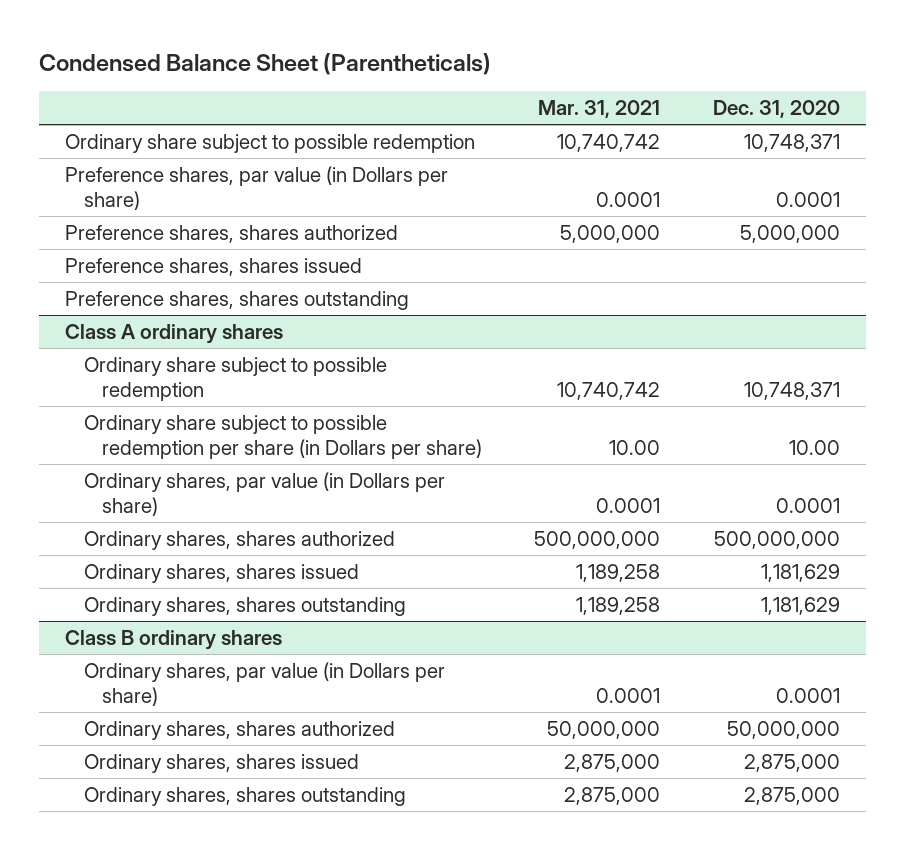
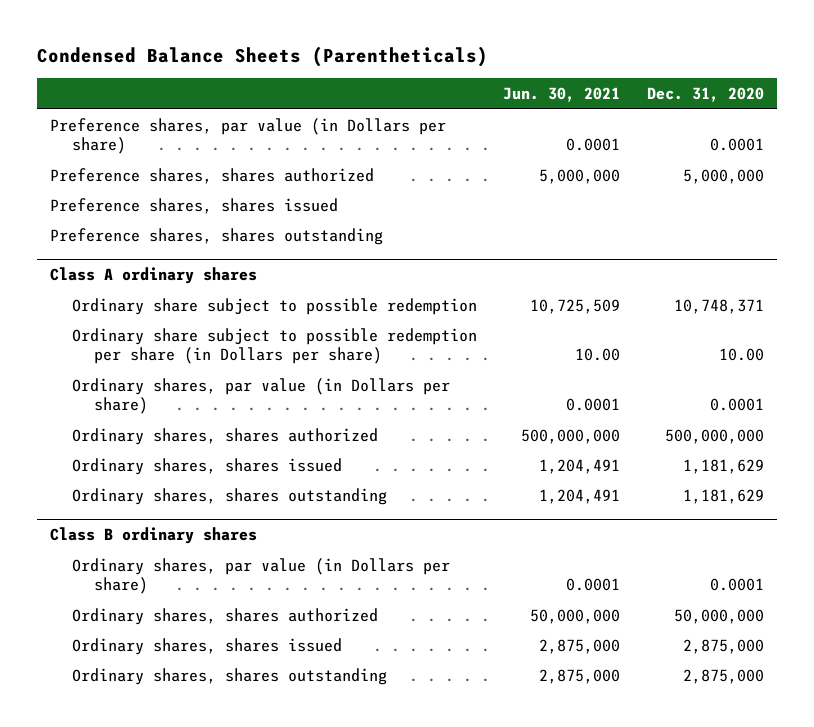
- Condensed Balance Sheet (Parentheticals)
+ Condensed Balance Sheets (Parentheticals)
- | Mar. 31, 2021 | Dec. 31, 2020
+ | Jun. 30, 2021 | Dec. 31, 2020
- Ordinary share subject to possible redemption | 10,740,742 | 10,748,371

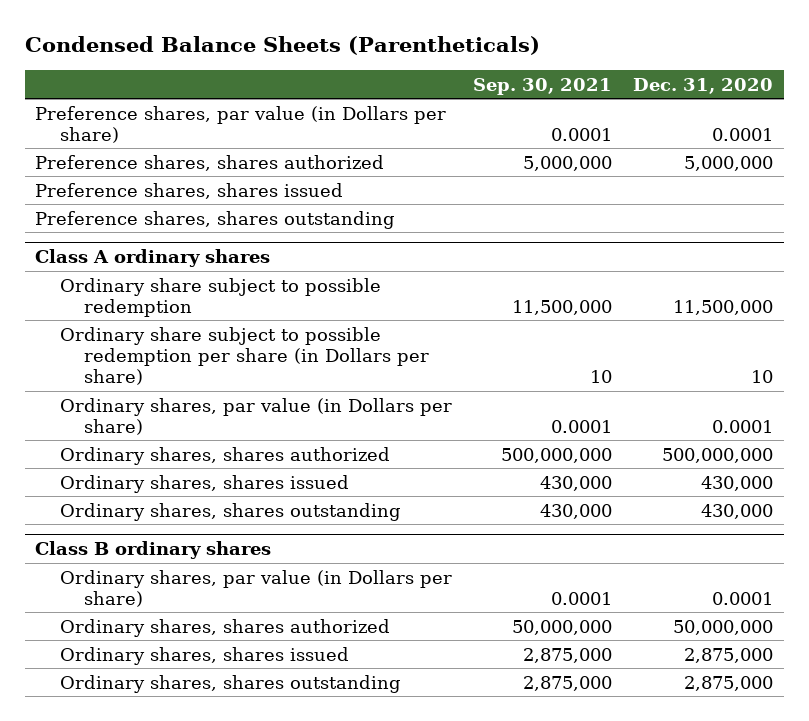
- | Jun. 30, 2021 | Dec. 31, 2020
+ | Sep. 30, 2021 | Dec. 31, 2020
@ Class A ordinary shares
- Ordinary share subject to possible redemption | 10,725,509 | 10,748,371
- Ordinary share subject to possible redemption per share (in Dollars per share) | 10.00 | 10.00
+ Ordinary share subject to possible redemption | 11,500,000 | 11,500,000
+ Ordinary share subject to possible redemption per share (in Dollars per share) | 10 | 10
- Ordinary shares, shares issued | 1,204,491 | 1,181,629
- Ordinary shares, shares outstanding | 1,204,491 | 1,181,629
+ Ordinary shares, shares issued | 430,000 | 430,000
+ Ordinary shares, shares outstanding | 430,000 | 430,000

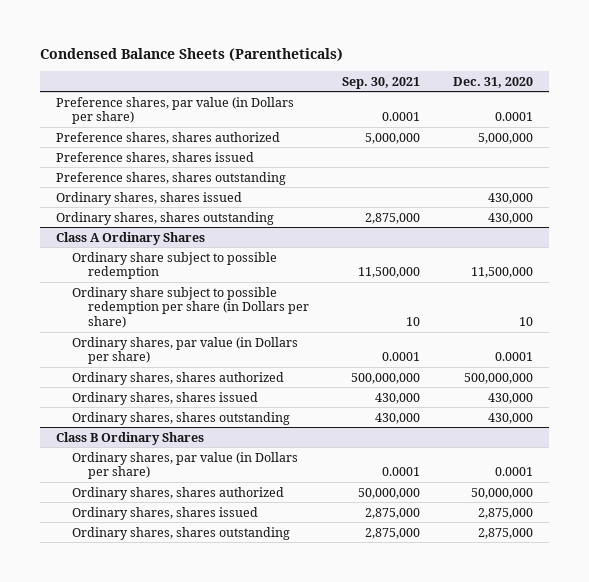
- Class A ordinary shares
+ Ordinary shares, shares issued | | 430,000
+ Ordinary shares, shares outstanding | 2,875,000 | 430,000
+ Class A Ordinary Shares
- Class B ordinary shares
+ Class B Ordinary Shares

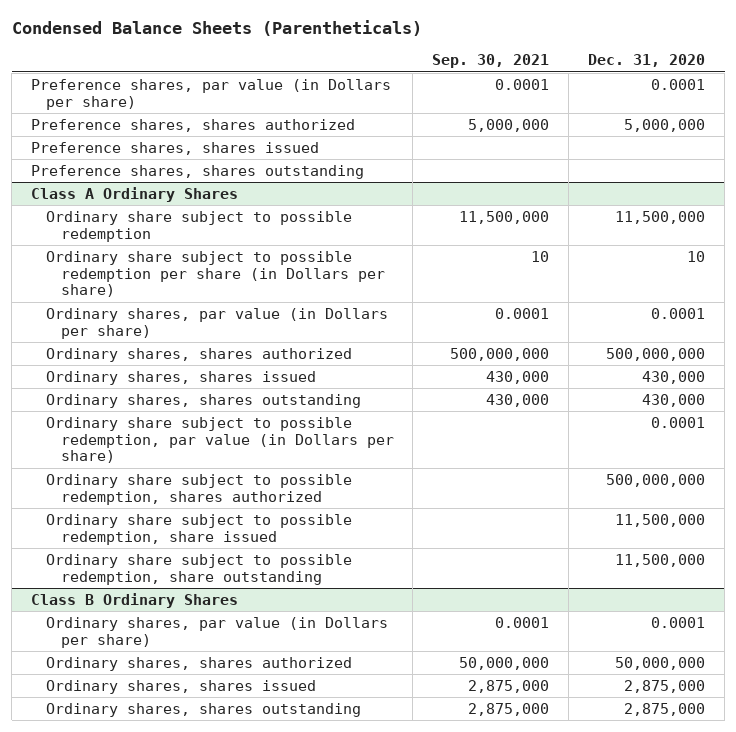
- Ordinary shares, shares issued | | 430,000
- Ordinary shares, shares outstanding | 2,875,000 | 430,000
@ Class A Ordinary Shares
+ Ordinary share subject to possible redemption, par value (in Dollars per share) | | 0.0001
+ Ordinary share subject to possible redemption, shares authorized | | 500,000,000
+ Ordinary share subject to possible redemption, share issued | | 11,500,000
+ Ordinary share subject to possible redemption, share outstanding | | 11,500,000

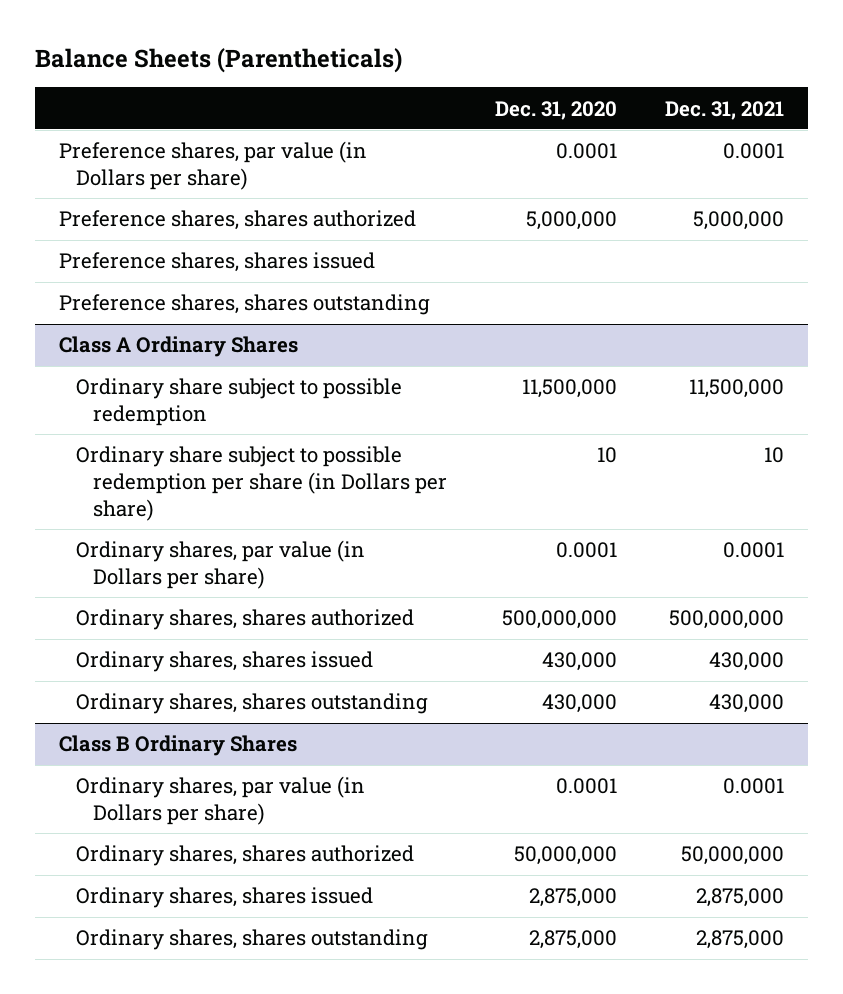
- Condensed Balance Sheets (Parentheticals)
+ Balance Sheets (Parentheticals)
- | Sep. 30, 2021 | Dec. 31, 2020
+ | Dec. 31, 2020 | Dec. 31, 2021
@ Class A Ordinary Shares
- Ordinary share subject to possible redemption, par value (in Dollars per share) | | 0.0001
- Ordinary share subject to possible redemption, shares authorized | | 500,000,000
- Ordinary share subject to possible redemption, share issued | | 11,500,000
- Ordinary share subject to possible redemption, share outstanding | | 11,500,000

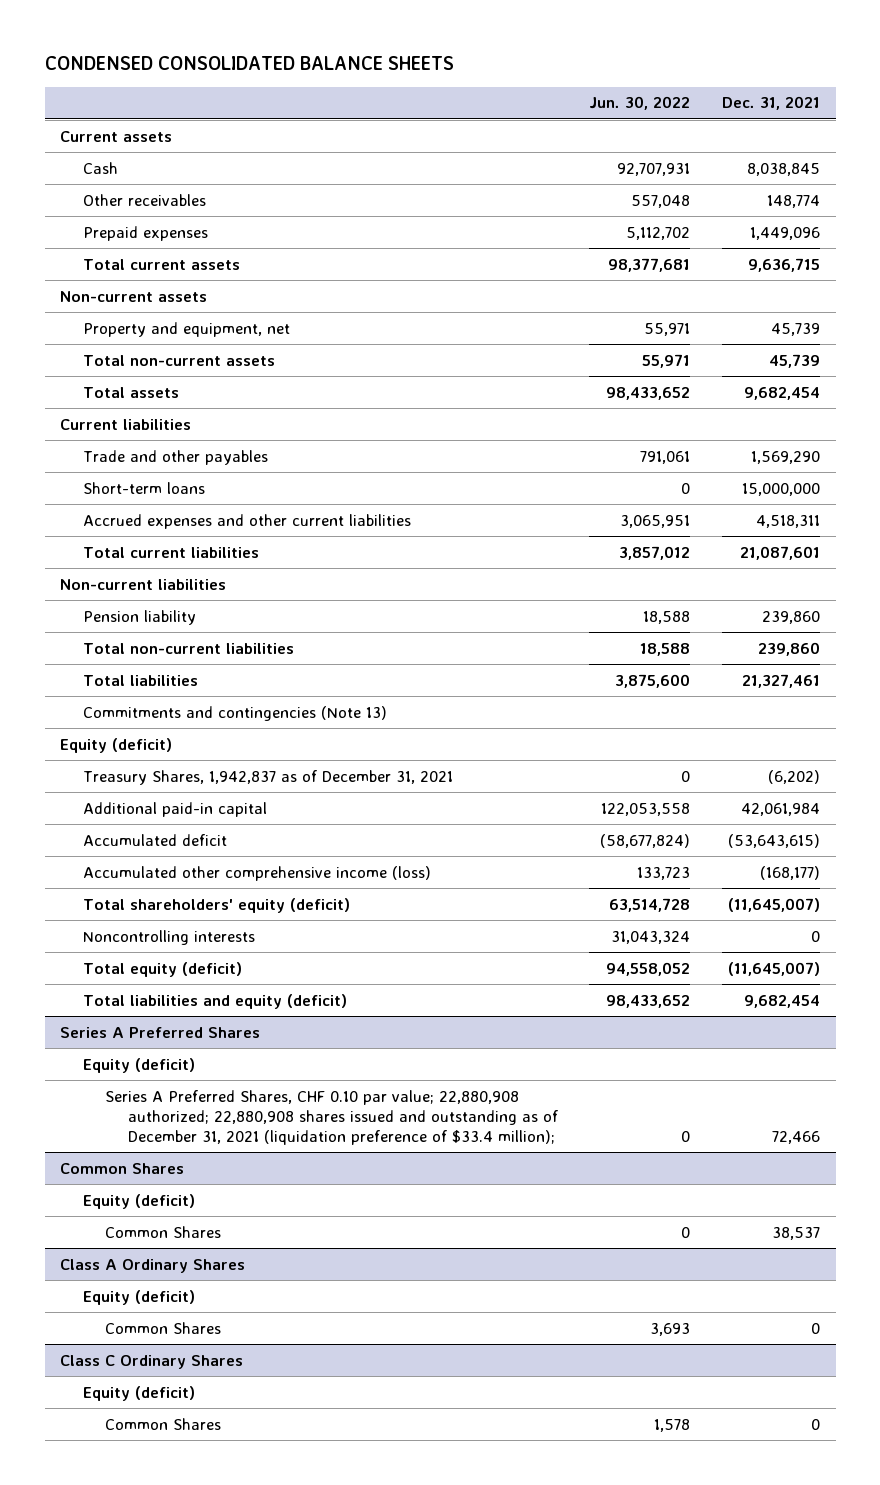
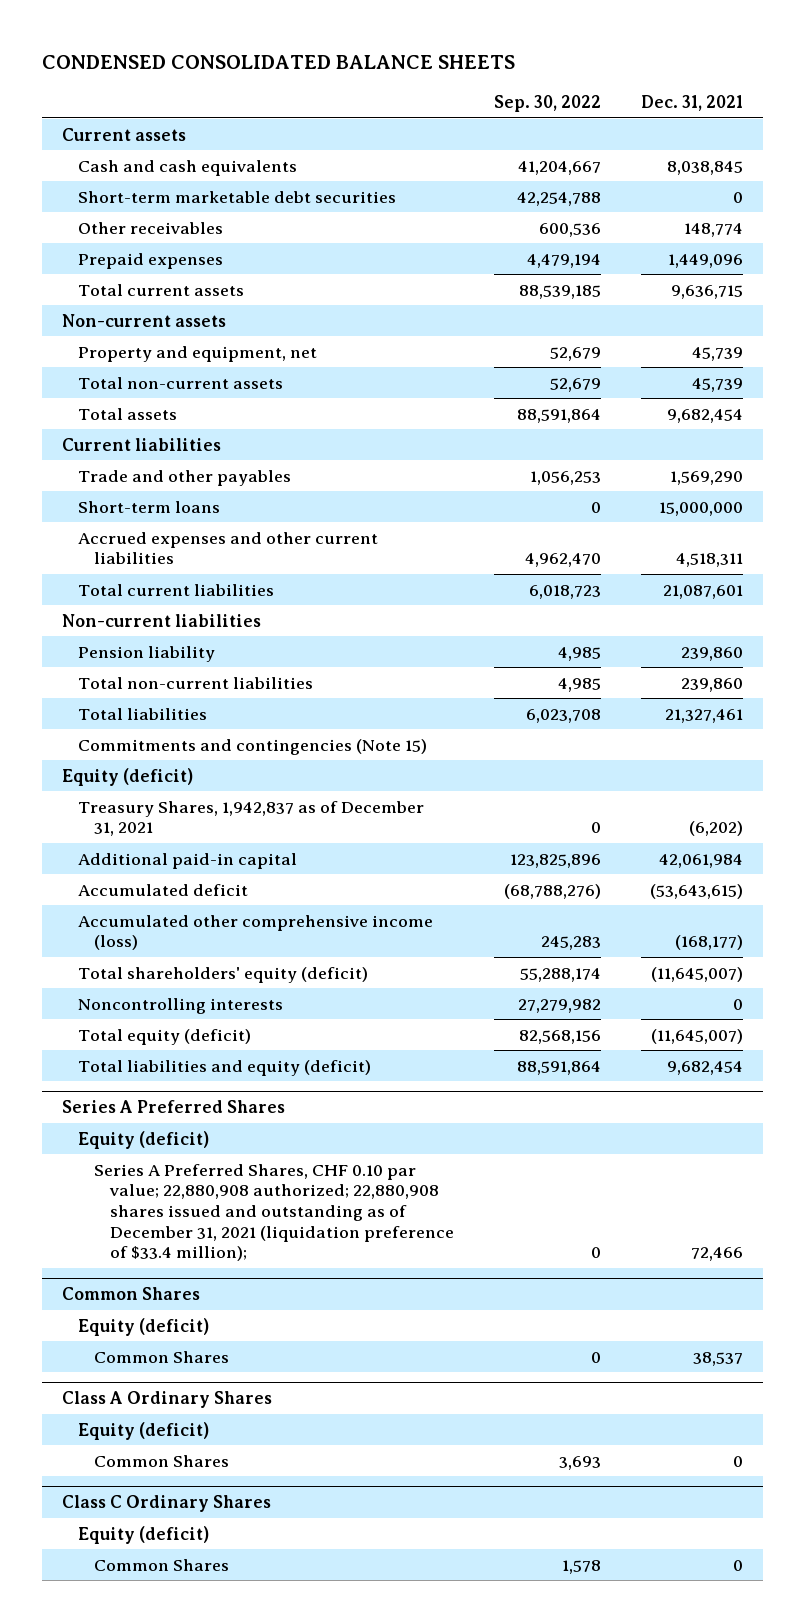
- | Jun. 30, 2022 | Dec. 31, 2021
+ | Sep. 30, 2022 | Dec. 31, 2021
- Cash | 92,707,931 | 8,038,845
+ Cash and cash equivalents | 41,204,667 | 8,038,845
+ Short-term marketable debt securities | 42,254,788 | 0
- Commitments and contingencies (Note 13)
+ Commitments and contingencies (Note 15)

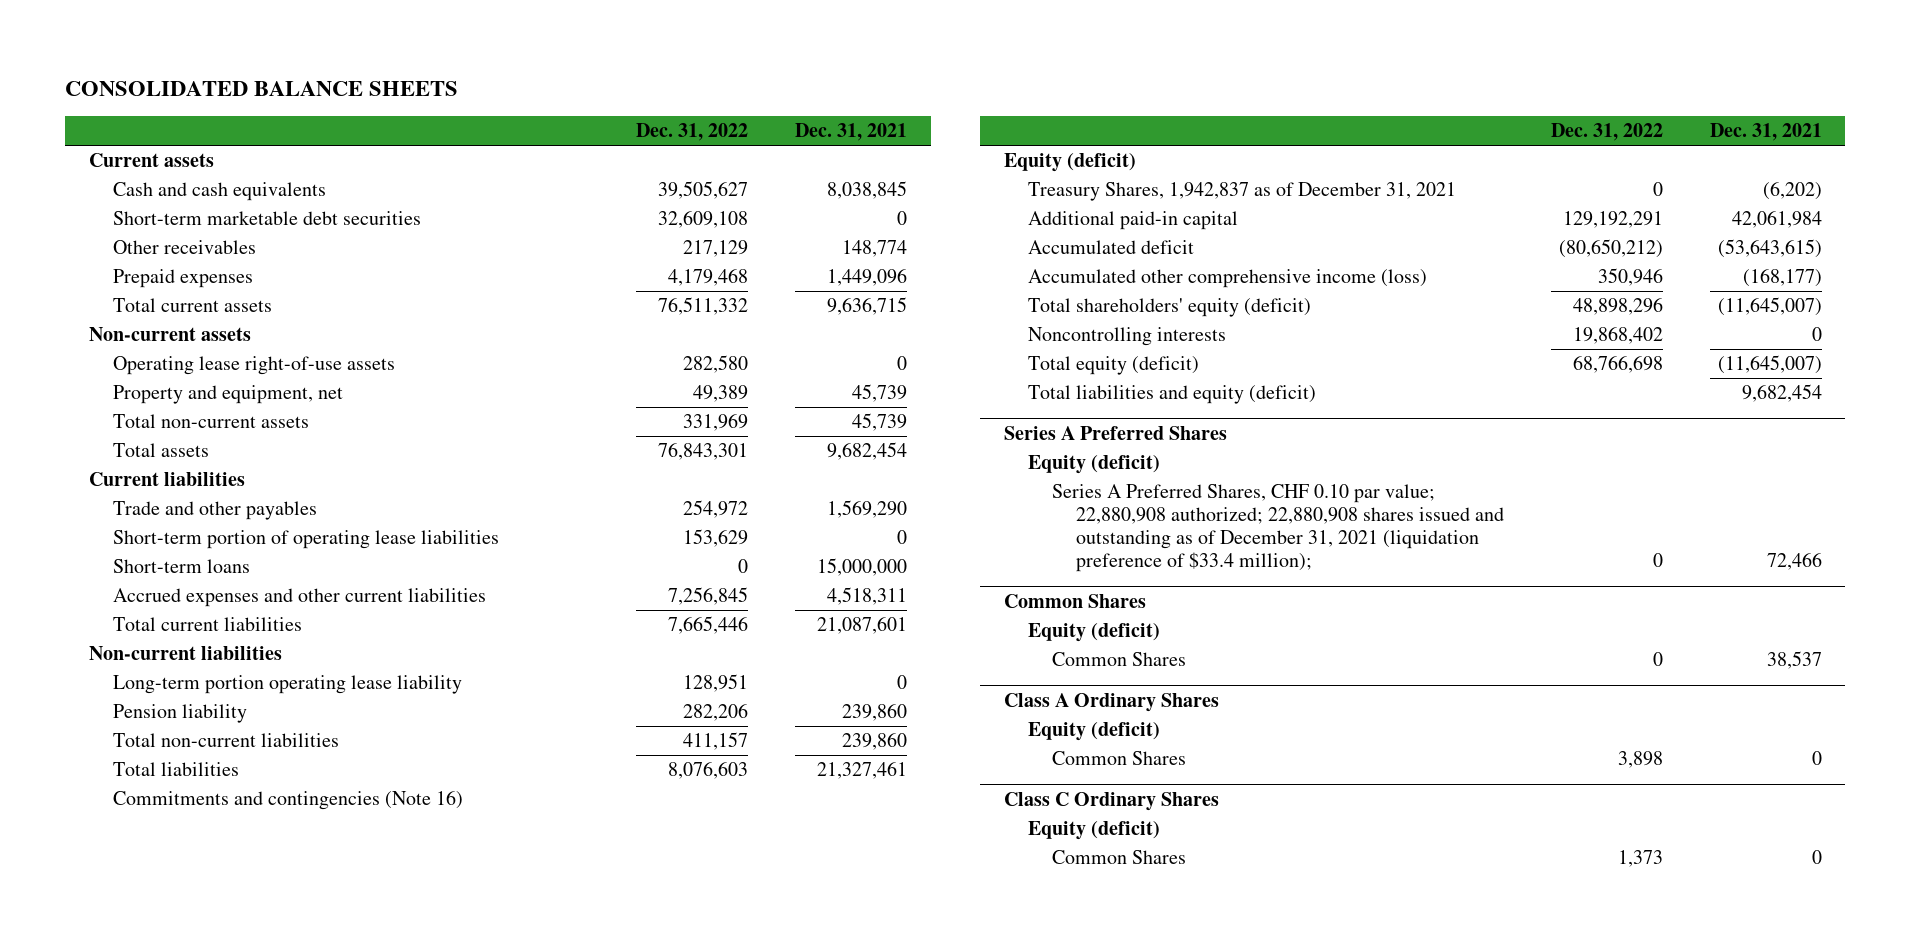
- CONDENSED CONSOLIDATED BALANCE SHEETS
+ CONSOLIDATED BALANCE SHEETS
- | Sep. 30, 2022 | Dec. 31, 2021
+ | Dec. 31, 2022 | Dec. 31, 2021
+ Operating lease right-of-use assets | 282,580 | 0
+ Short-term portion of operating lease liabilities | 153,629 | 0
+ Long-term portion operating lease liability | 128,951 | 0
- Commitments and contingencies (Note 15)
+ Commitments and contingencies (Note 16)

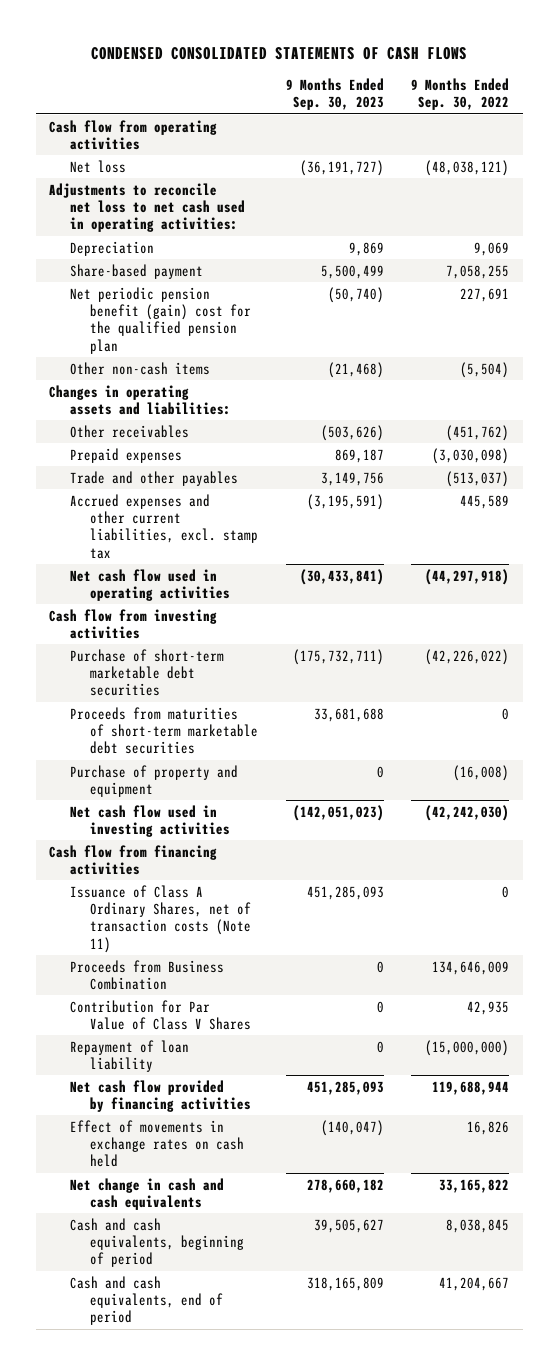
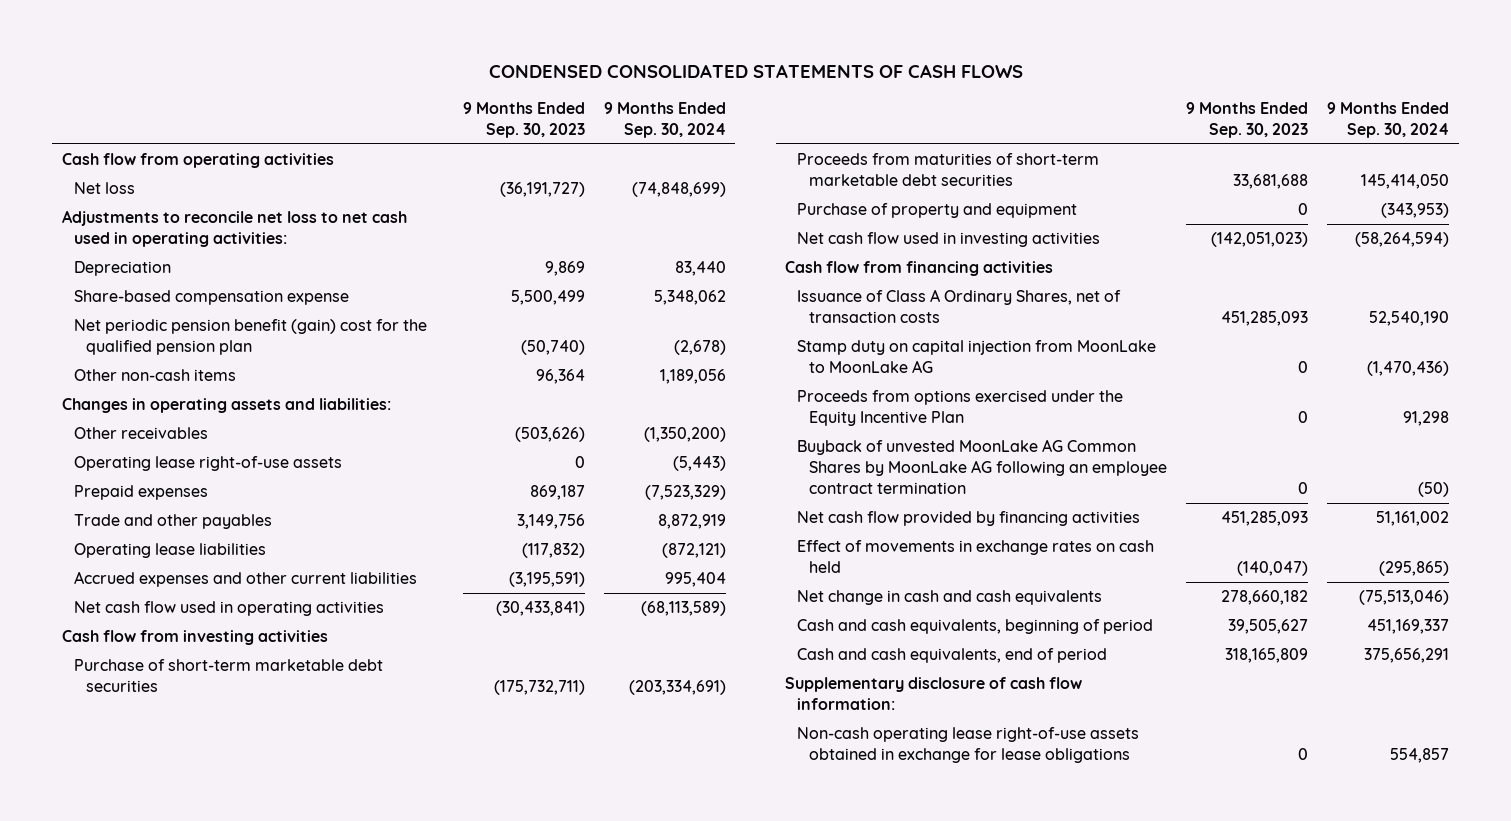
- | 9 Months Ended Sep. 30, 2023 | 9 Months Ended Sep. 30, 2022
+ | 9 Months Ended Sep. 30, 2023 | 9 Months Ended Sep. 30, 2024
- Share-based payment | 5,500,499 | 7,058,255
+ Share-based compensation expense | 5,500,499 | 5,348,062
- Other non-cash items | (21,468) | (5,504)
+ Other non-cash items | 96,364 | 1,189,056
+ Operating lease right-of-use assets | 0 | (5,443)
- Accrued expenses and other current liabilities, excl. stamp tax | (3,195,591) | 445,589
+ Operating lease liabilities | (117,832) | (872,121)
+ Accrued expenses and other current liabilities | (3,195,591) | 995,404
- Issuance of Class A Ordinary Shares, net of transaction costs (Note 11) | 451,285,093 | 0
- Proceeds from Business Combination | 0 | 134,646,009
- Contribution for Par Value of Class V Shares | 0 | 42,935
- Repayment of loan liability | 0 | (15,000,000)
+ Issuance of Class A Ordinary Shares, net of transaction costs | 451,285,093 | 52,540,190
+ Stamp duty on capital injection from MoonLake to MoonLake AG | 0 | (1,470,436)
+ Proceeds from options exercised under the Equity Incentive Plan | 0 | 91,298
+ Buyback of unvested MoonLake AG Common Shares by MoonLake AG following an employee contract termination | 0 | (50)
+ Supplementary disclosure of cash flow information:
+ Non-cash operating lease right-of-use assets obtained in exchange for lease obligations | 0 | 554,857

